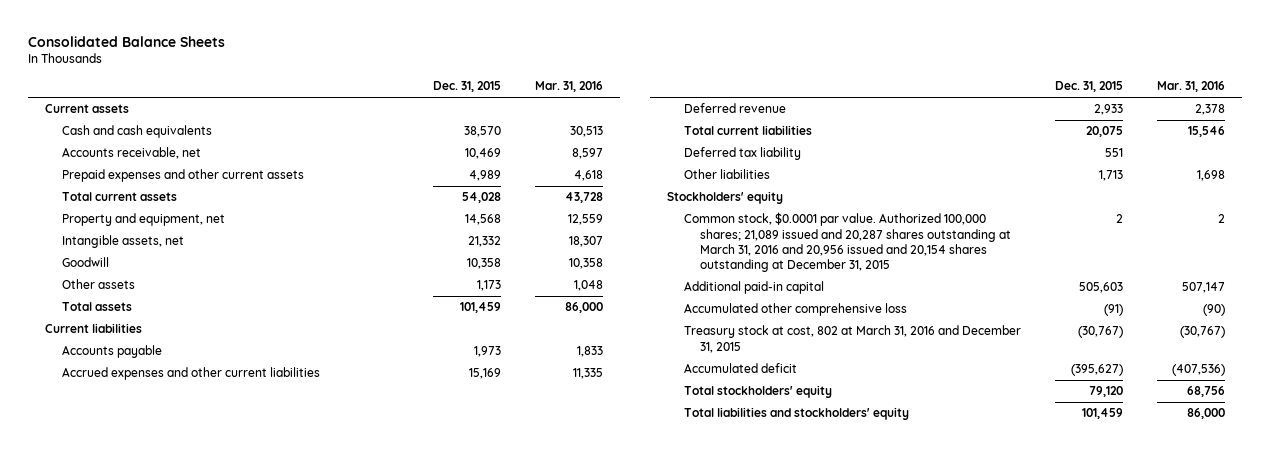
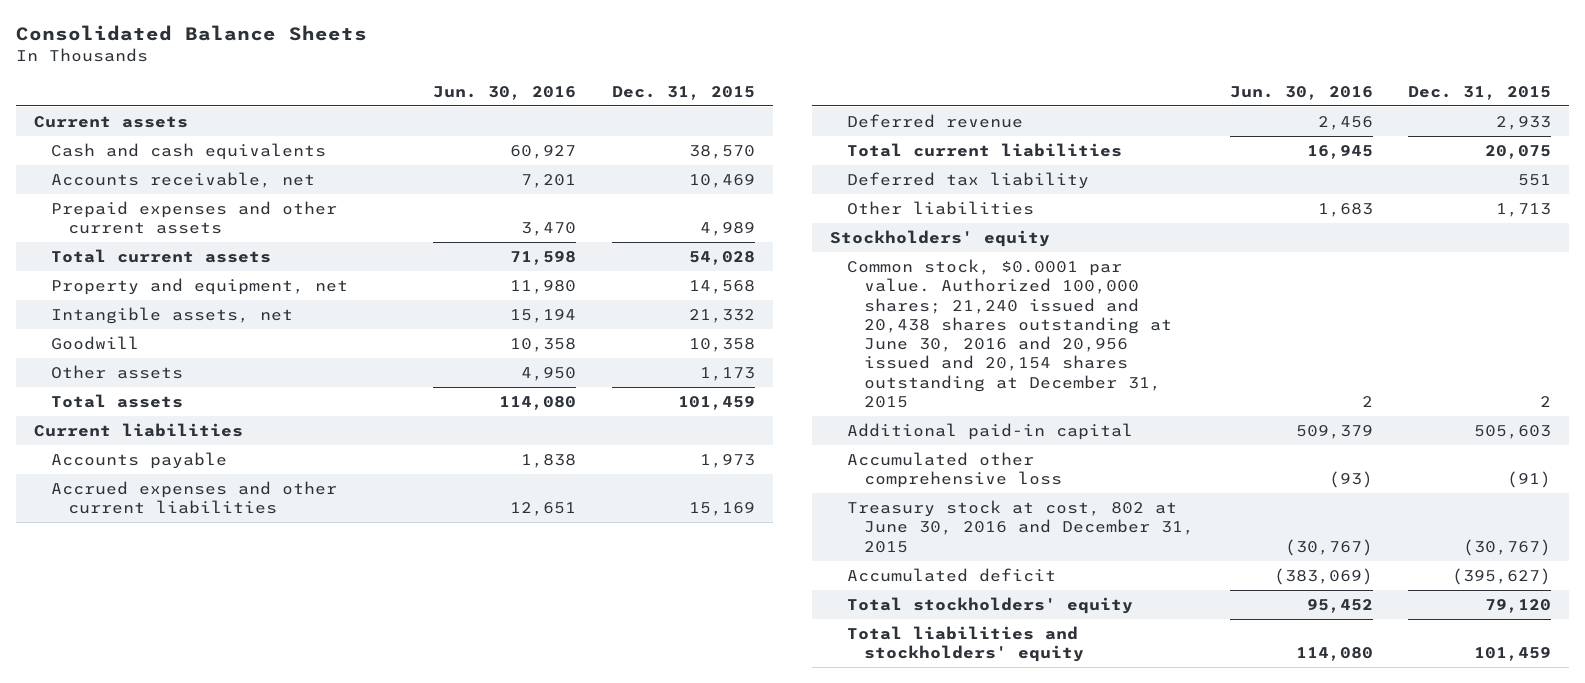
- | Dec. 31, 2015 | Mar. 31, 2016
+ | Jun. 30, 2016 | Dec. 31, 2015
- Common stock, $0.0001 par value. Authorized 100,000 shares; 21,089 issued and 20,287 shares outstanding at March 31, 2016 and 20,956 issued and 20,154 shares outstanding at December 31, 2015 | 2 | 2
+ Common stock, $0.0001 par value. Authorized 100,000 shares; 21,240 issued and 20,438 shares outstanding at June 30, 2016 and 20,956 issued and 20,154 shares outstanding at December 31, 2015 | 2 | 2
- Treasury stock at cost, 802 at March 31, 2016 and December 31, 2015 | (30,767) | (30,767)
+ Treasury stock at cost, 802 at June 30, 2016 and December 31, 2015 | (30,767) | (30,767)

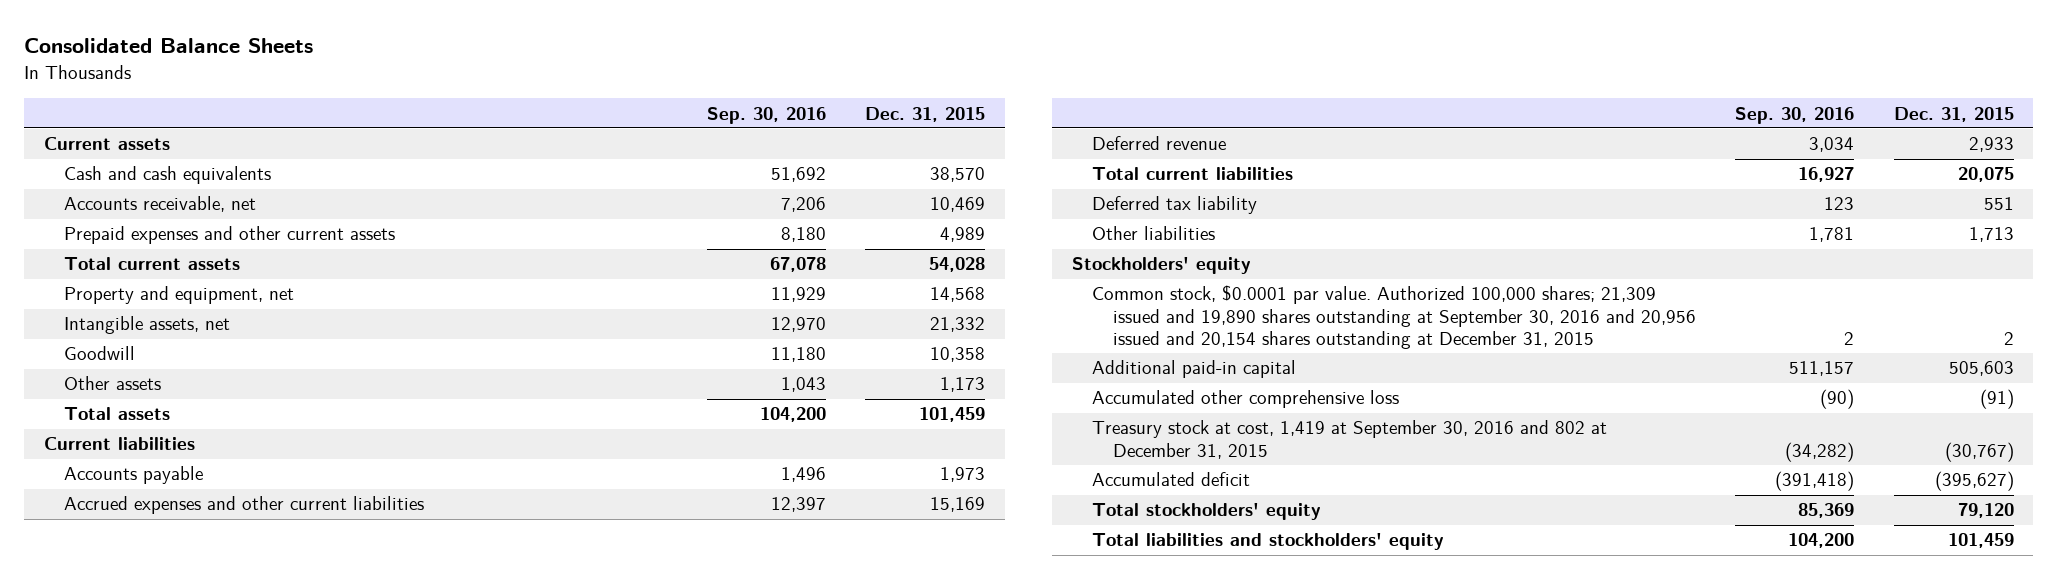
- | Jun. 30, 2016 | Dec. 31, 2015
+ | Sep. 30, 2016 | Dec. 31, 2015
- Common stock, $0.0001 par value. Authorized 100,000 shares; 21,240 issued and 20,438 shares outstanding at June 30, 2016 and 20,956 issued and 20,154 shares outstanding at December 31, 2015 | 2 | 2
+ Common stock, $0.0001 par value. Authorized 100,000 shares; 21,309 issued and 19,890 shares outstanding at September 30, 2016 and 20,956 issued and 20,154 shares outstanding at December 31, 2015 | 2 | 2
- Treasury stock at cost, 802 at June 30, 2016 and December 31, 2015 | (30,767) | (30,767)
+ Treasury stock at cost, 1,419 at September 30, 2016 and 802 at December 31, 2015 | (34,282) | (30,767)

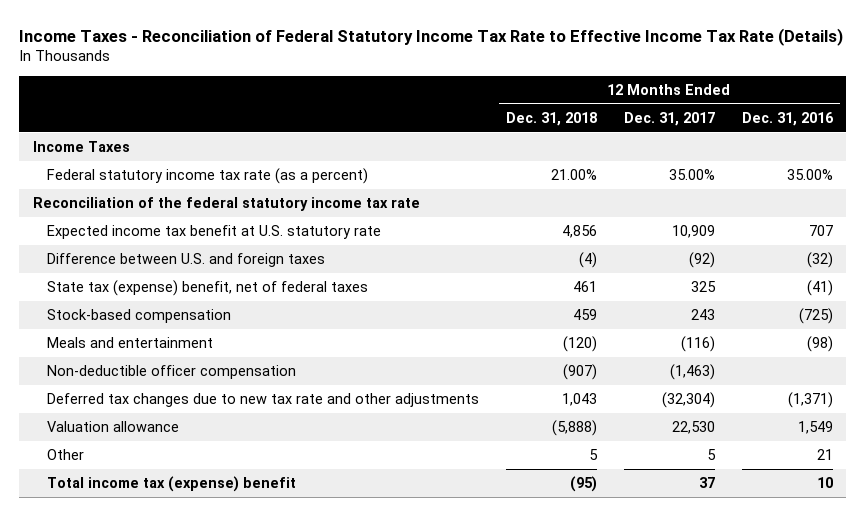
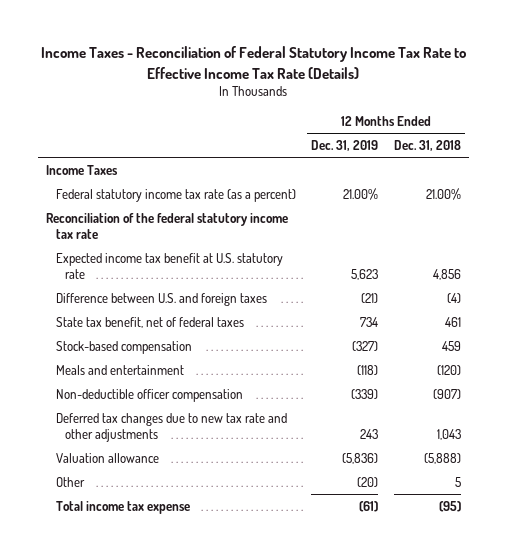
- | 12 Months Ended Dec. 31, 2018 | 12 Months Ended Dec. 31, 2017 | 12 Months Ended Dec. 31, 2016
+ | 12 Months Ended Dec. 31, 2019 | 12 Months Ended Dec. 31, 2018
- State tax (expense) benefit, net of federal taxes | 461 | 325 | (41)
+ State tax benefit, net of federal taxes | 734 | 461
- Total income tax (expense) benefit | (95) | 37 | 10
+ Total income tax expense | (61) | (95)

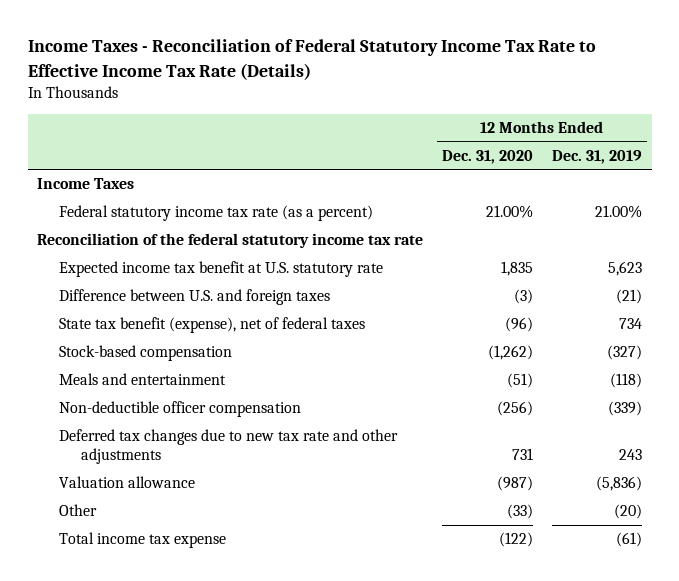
- | 12 Months Ended Dec. 31, 2019 | 12 Months Ended Dec. 31, 2018
+ | 12 Months Ended Dec. 31, 2020 | 12 Months Ended Dec. 31, 2019
- State tax benefit, net of federal taxes | 734 | 461
+ State tax benefit (expense), net of federal taxes | (96) | 734

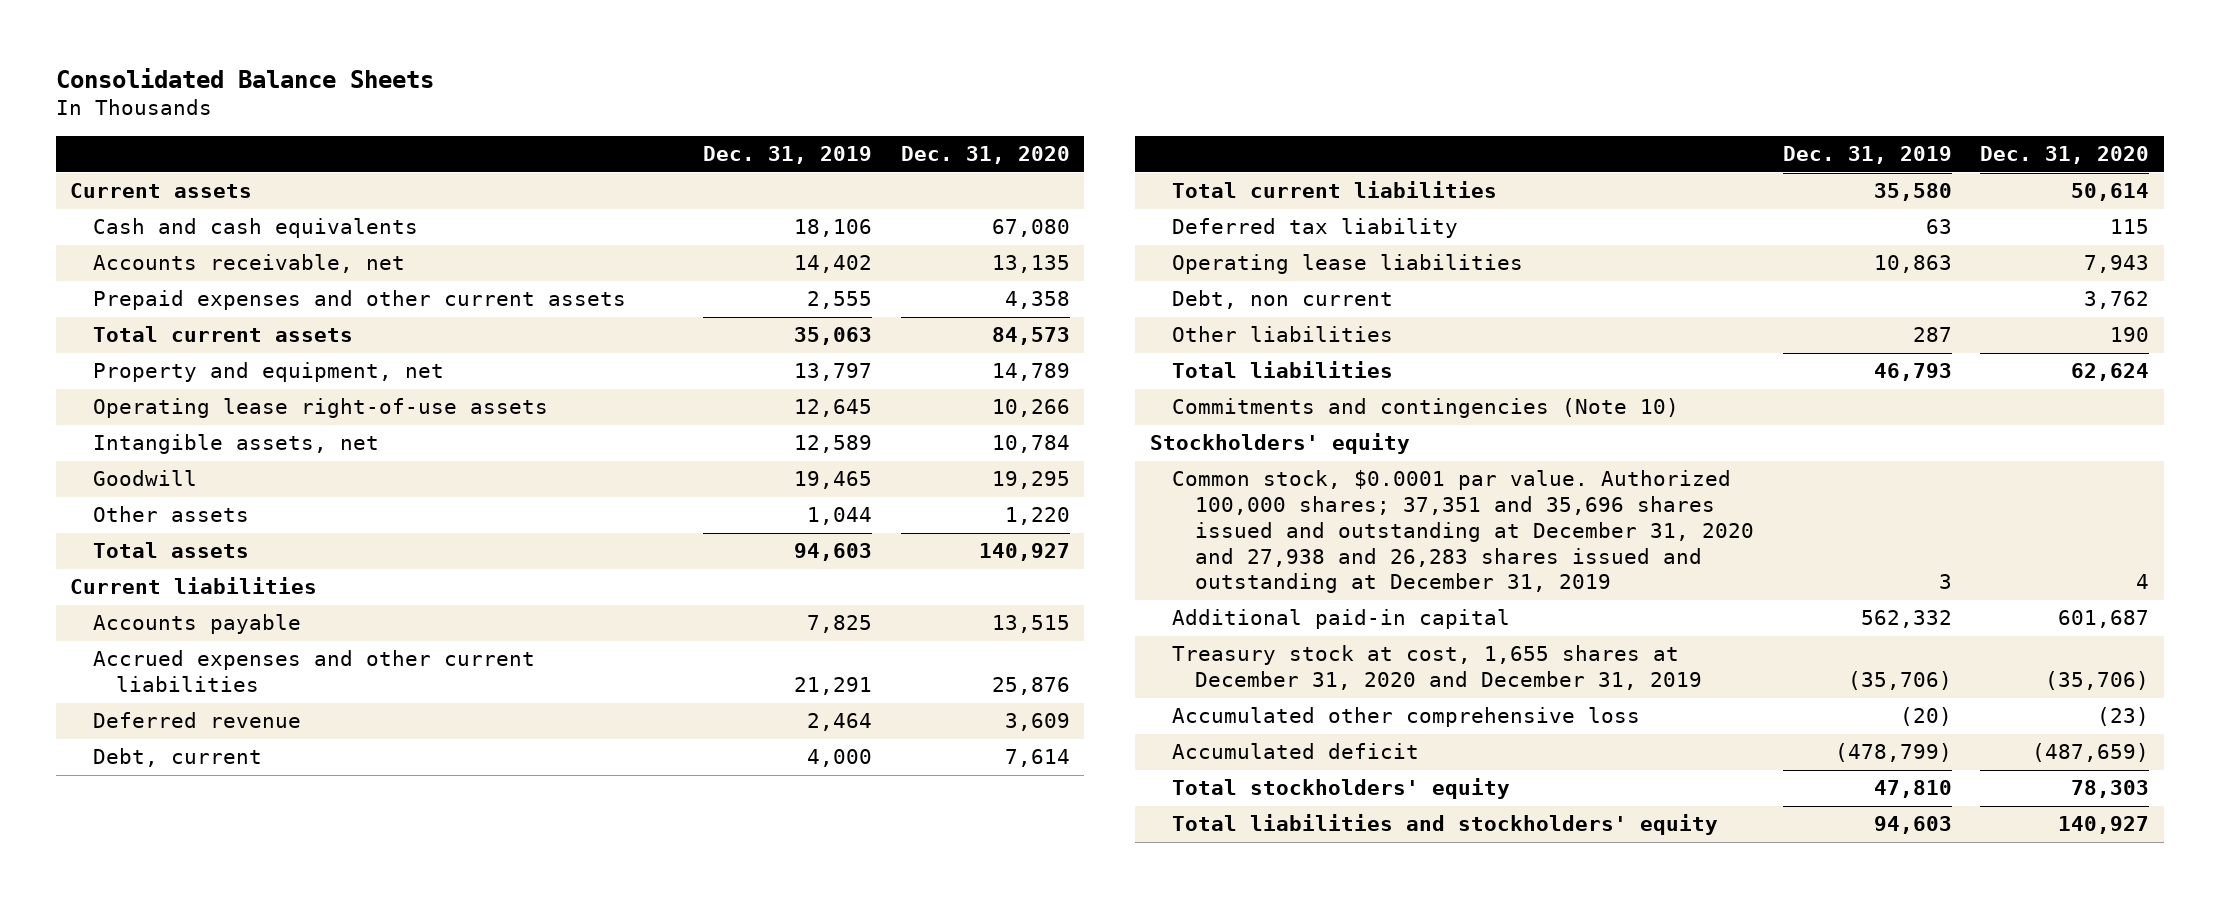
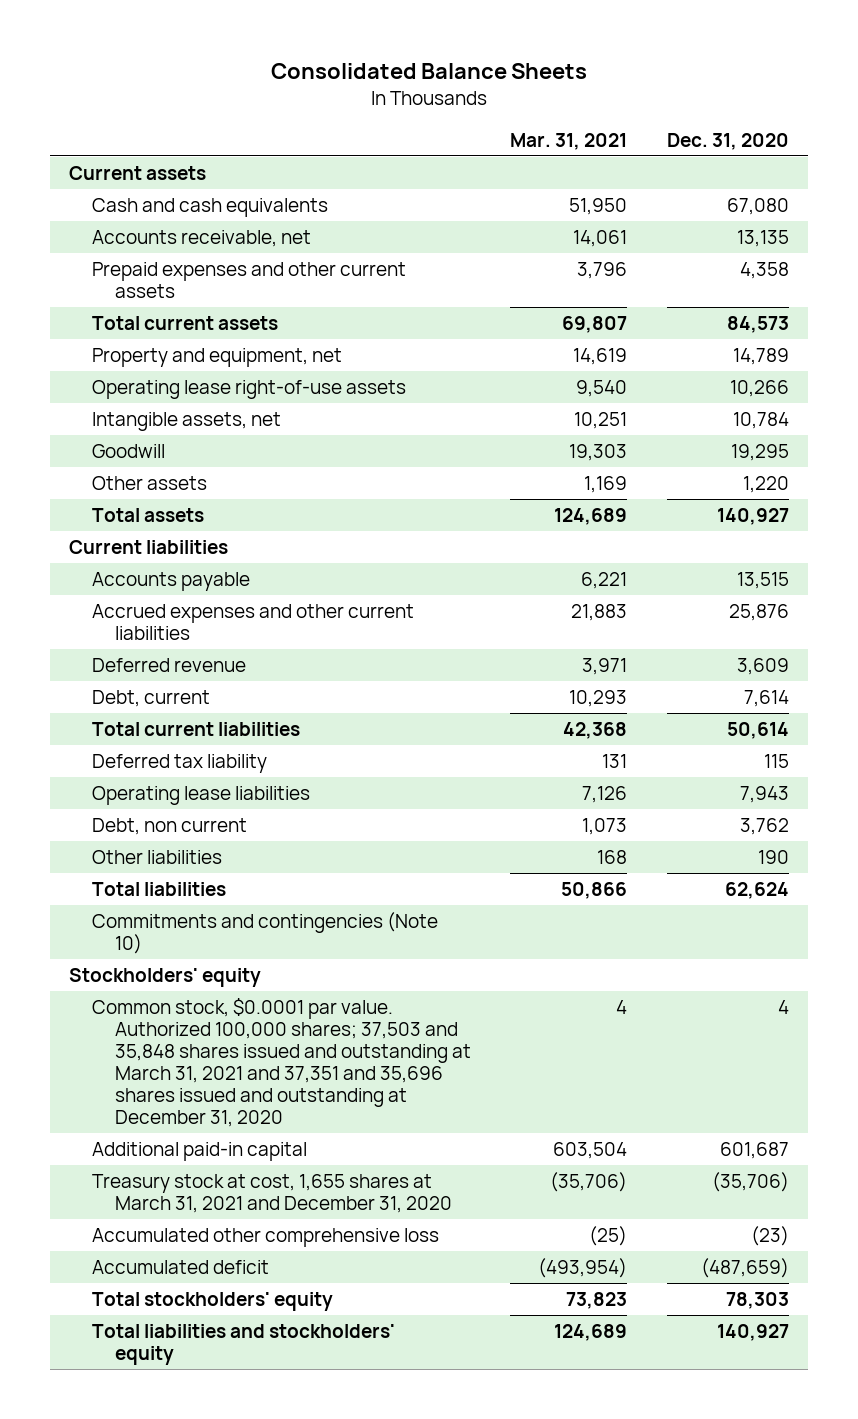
- | Dec. 31, 2019 | Dec. 31, 2020
+ | Mar. 31, 2021 | Dec. 31, 2020
- Common stock, $0.0001 par value. Authorized 100,000 shares; 37,351 and 35,696 shares issued and outstanding at December 31, 2020 and 27,938 and 26,283 shares issued and outstanding at December 31, 2019 | 3 | 4
+ Common stock, $0.0001 par value. Authorized 100,000 shares; 37,503 and 35,848 shares issued and outstanding at March 31, 2021 and 37,351 and 35,696 shares issued and outstanding at December 31, 2020 | 4 | 4
- Treasury stock at cost, 1,655 shares at December 31, 2020 and December 31, 2019 | (35,706) | (35,706)
+ Treasury stock at cost, 1,655 shares at March 31, 2021 and December 31, 2020 | (35,706) | (35,706)

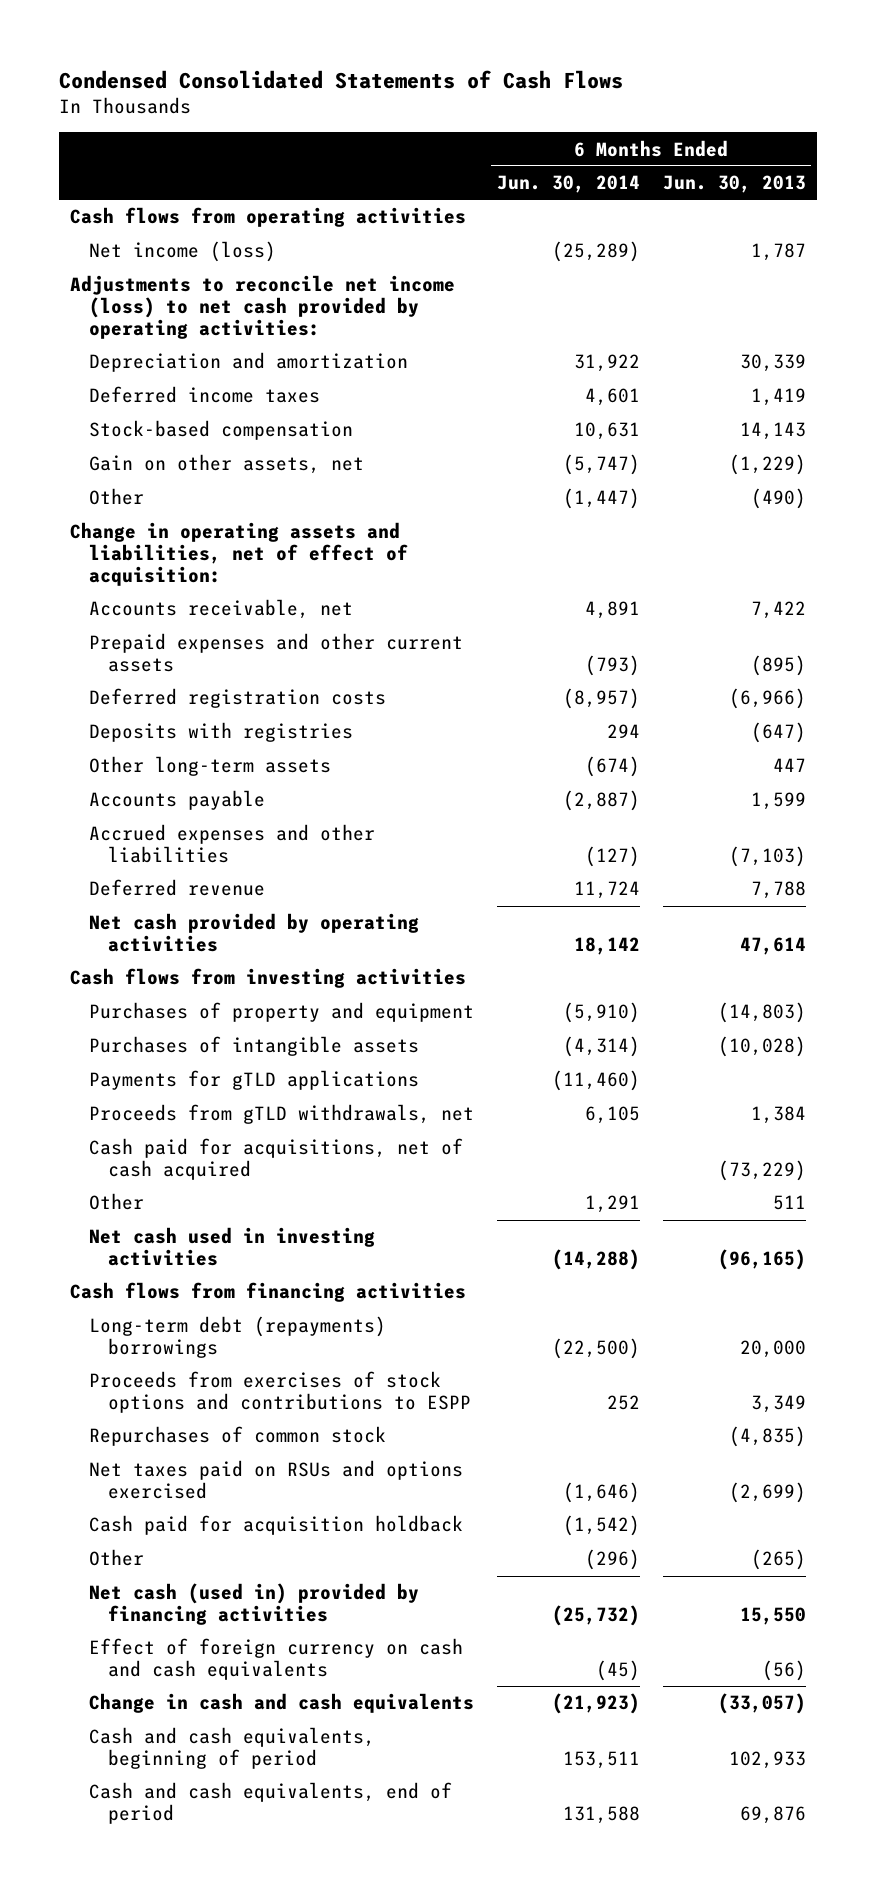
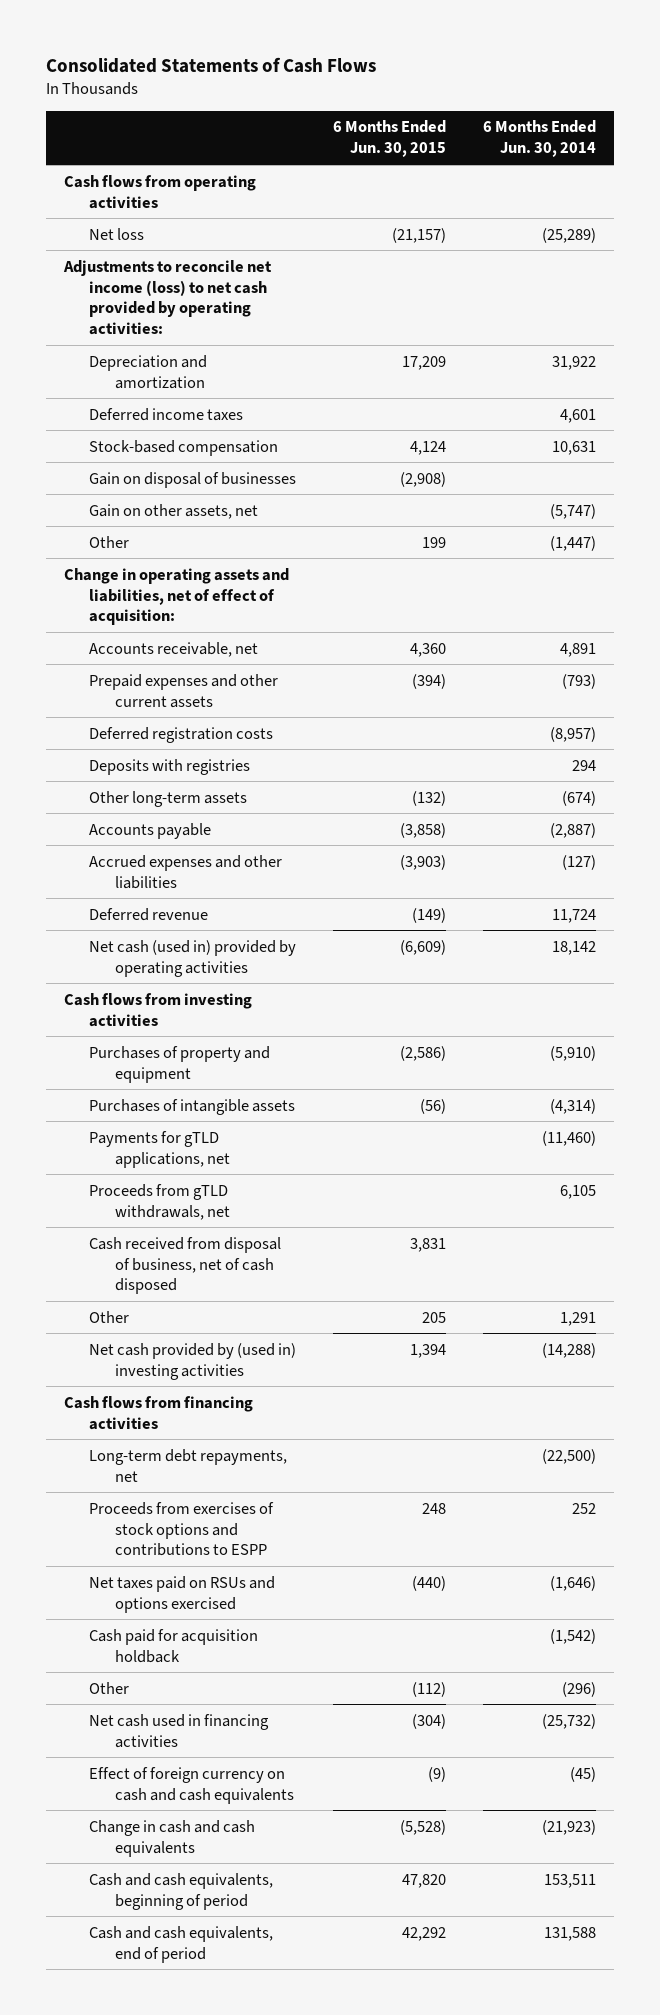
- Condensed Consolidated Statements of Cash Flows
+ Consolidated Statements of Cash Flows
- | 6 Months Ended Jun. 30, 2014 | 6 Months Ended Jun. 30, 2013
+ | 6 Months Ended Jun. 30, 2015 | 6 Months Ended Jun. 30, 2014
- Net income (loss) | (25,289) | 1,787
+ Net loss | (21,157) | (25,289)
+ Gain on disposal of businesses | (2,908) |
- Net cash provided by operating activities | 18,142 | 47,614
+ Net cash (used in) provided by operating activities | (6,609) | 18,142
- Payments for gTLD applications | (11,460) |
+ Payments for gTLD applications, net | | (11,460)
- Cash paid for acquisitions, net of cash acquired | | (73,229)
+ Cash received from disposal of business, net of cash disposed | 3,831 |
- Net cash used in investing activities | (14,288) | (96,165)
+ Net cash provided by (used in) investing activities | 1,394 | (14,288)
- Long-term debt (repayments) borrowings | (22,500) | 20,000
+ Long-term debt repayments, net | | (22,500)
- Repurchases of common stock | | (4,835)
- Net cash (used in) provided by financing activities | (25,732) | 15,550
+ Net cash used in financing activities | (304) | (25,732)

